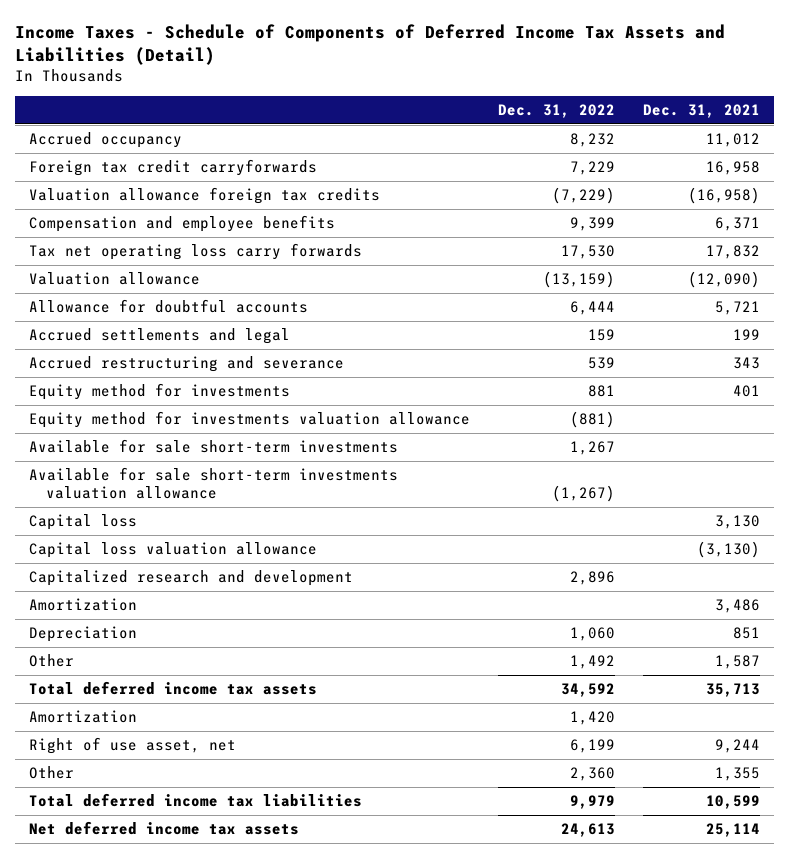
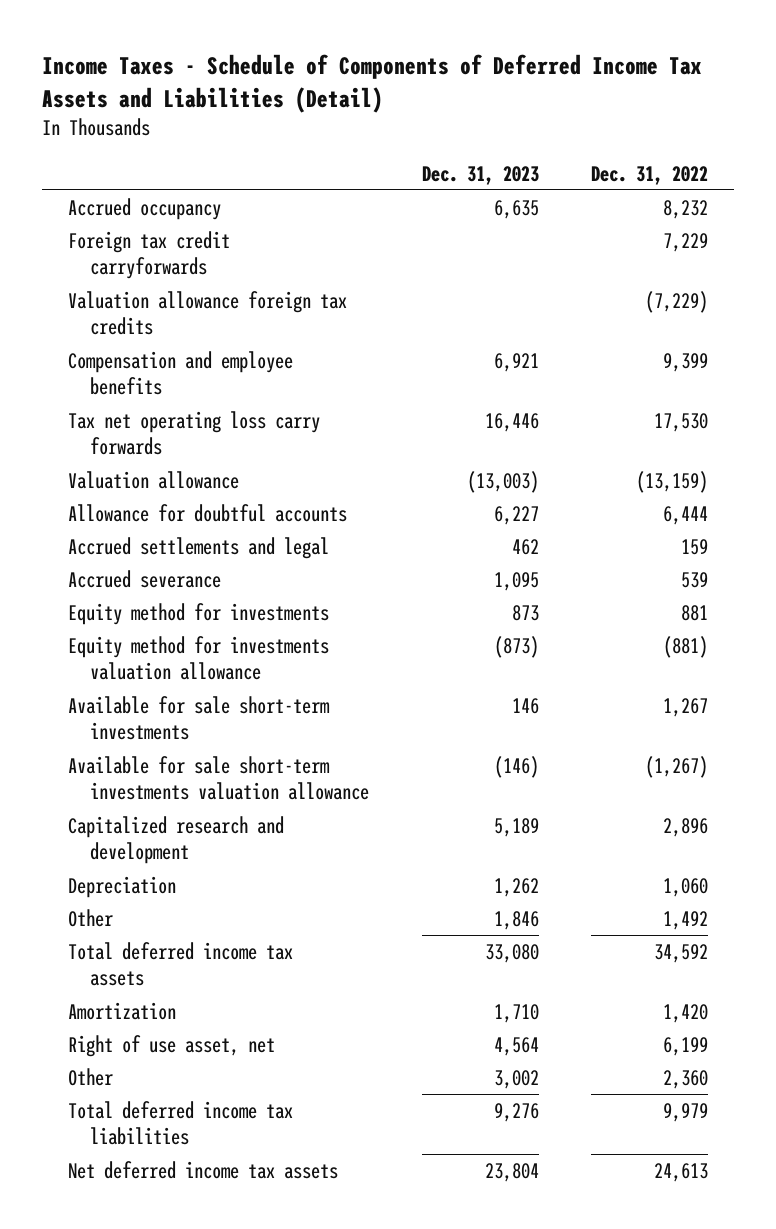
- | Dec. 31, 2022 | Dec. 31, 2021
+ | Dec. 31, 2023 | Dec. 31, 2022
- Accrued restructuring and severance | 539 | 343
+ Accrued severance | 1,095 | 539
- Capital loss | | 3,130
- Capital loss valuation allowance | | (3,130)
- Amortization | | 3,486

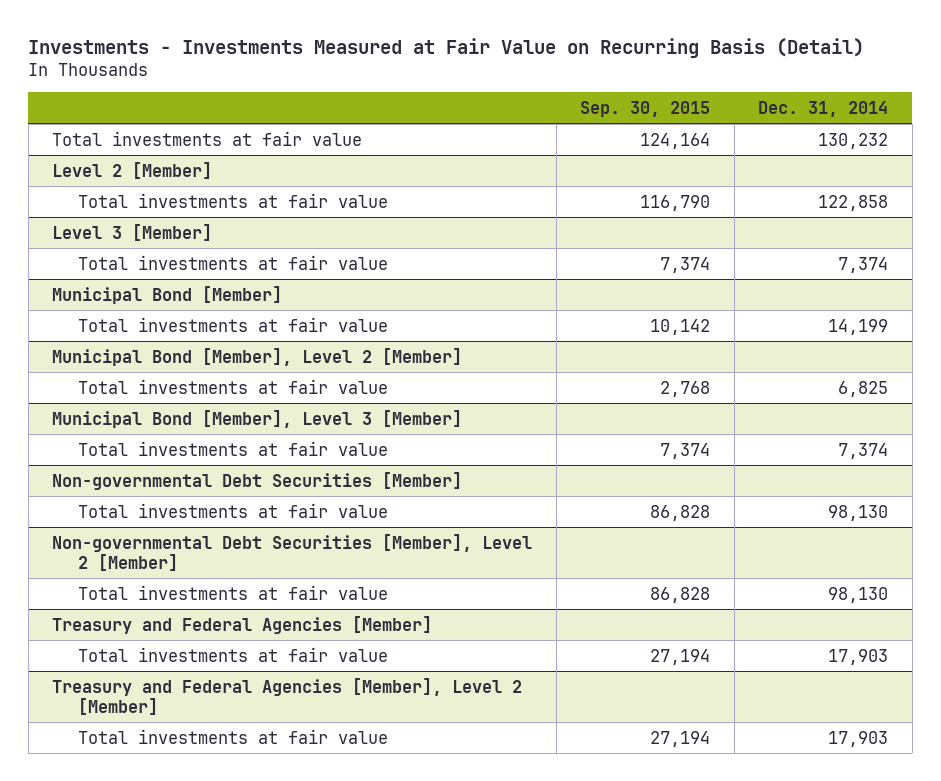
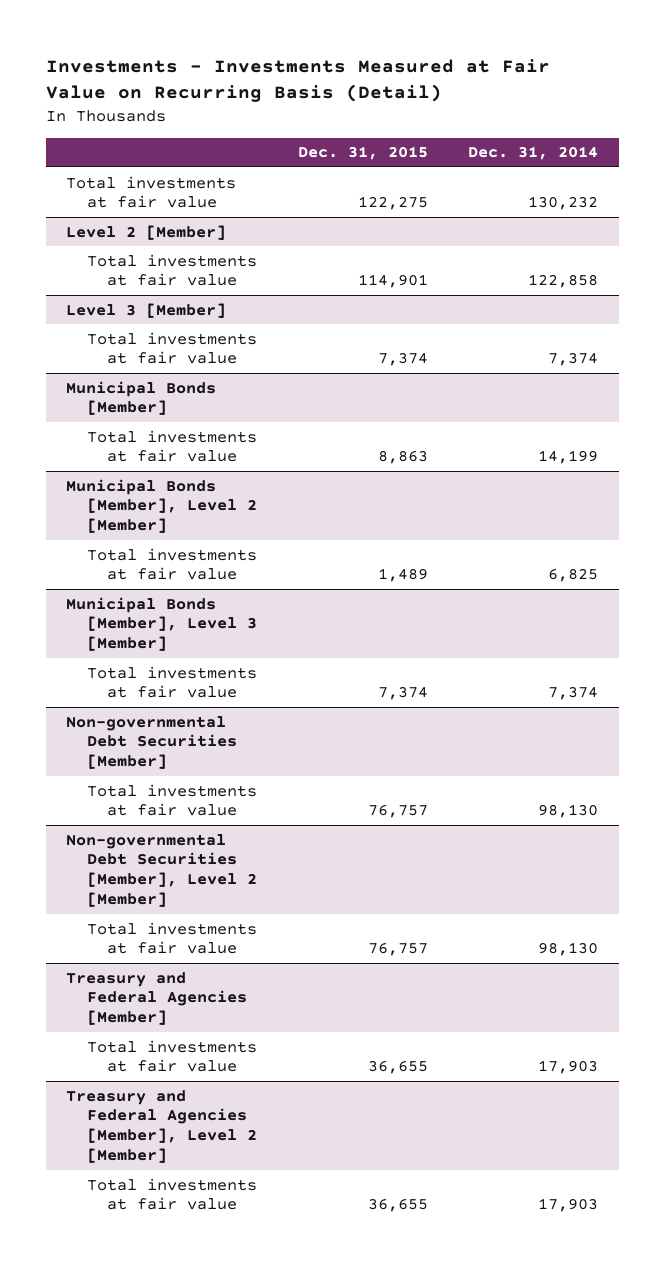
- | Sep. 30, 2015 | Dec. 31, 2014
+ | Dec. 31, 2015 | Dec. 31, 2014
- Municipal Bond [Member]
+ Municipal Bonds [Member]
- Municipal Bond [Member], Level 2 [Member]
+ Municipal Bonds [Member], Level 2 [Member]
- Municipal Bond [Member], Level 3 [Member]
+ Municipal Bonds [Member], Level 3 [Member]

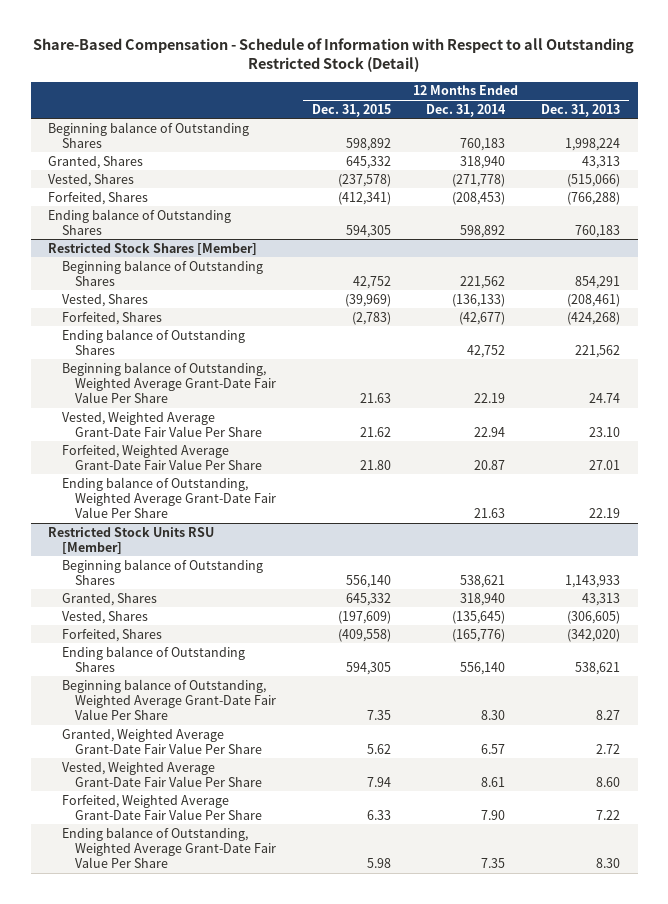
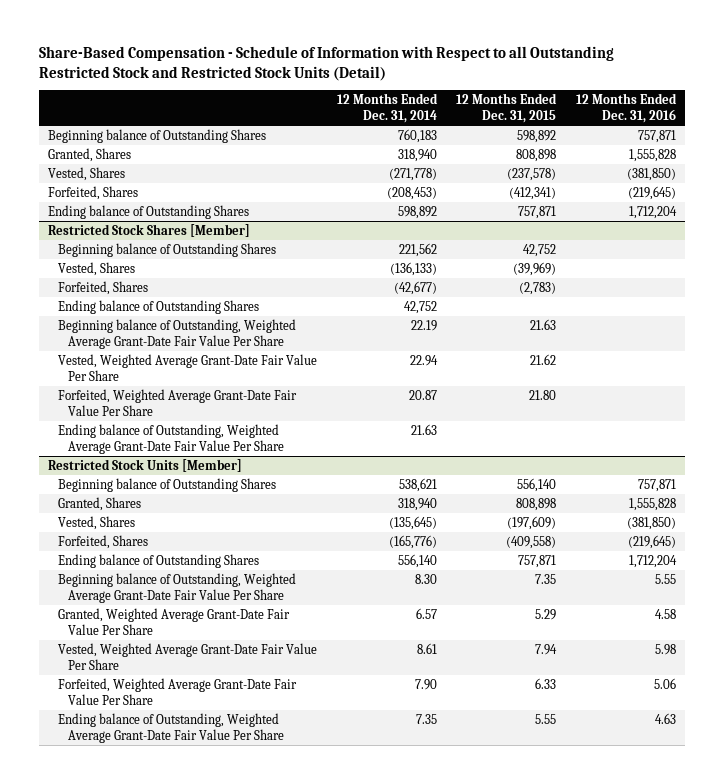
- Share-Based Compensation - Schedule of Information with Respect to all Outstanding Restricted Stock (Detail)
+ Share-Based Compensation - Schedule of Information with Respect to all Outstanding Restricted Stock and Restricted Stock Units (Detail)
- | 12 Months Ended Dec. 31, 2015 | 12 Months Ended Dec. 31, 2014 | 12 Months Ended Dec. 31, 2013
+ | 12 Months Ended Dec. 31, 2014 | 12 Months Ended Dec. 31, 2015 | 12 Months Ended Dec. 31, 2016
- Granted, Shares | 645,332 | 318,940 | 43,313
+ Granted, Shares | 318,940 | 808,898 | 1,555,828
- Ending balance of Outstanding Shares | 594,305 | 598,892 | 760,183
+ Ending balance of Outstanding Shares | 598,892 | 757,871 | 1,712,204
- Restricted Stock Units RSU [Member]
+ Restricted Stock Units [Member]
- Granted, Shares | 645,332 | 318,940 | 43,313
+ Granted, Shares | 318,940 | 808,898 | 1,555,828
- Ending balance of Outstanding Shares | 594,305 | 556,140 | 538,621
+ Ending balance of Outstanding Shares | 556,140 | 757,871 | 1,712,204
- Granted, Weighted Average Grant-Date Fair Value Per Share | 5.62 | 6.57 | 2.72
+ Granted, Weighted Average Grant-Date Fair Value Per Share | 6.57 | 5.29 | 4.58
- Ending balance of Outstanding, Weighted Average Grant-Date Fair Value Per Share | 5.98 | 7.35 | 8.30
+ Ending balance of Outstanding, Weighted Average Grant-Date Fair Value Per Share | 7.35 | 5.55 | 4.63

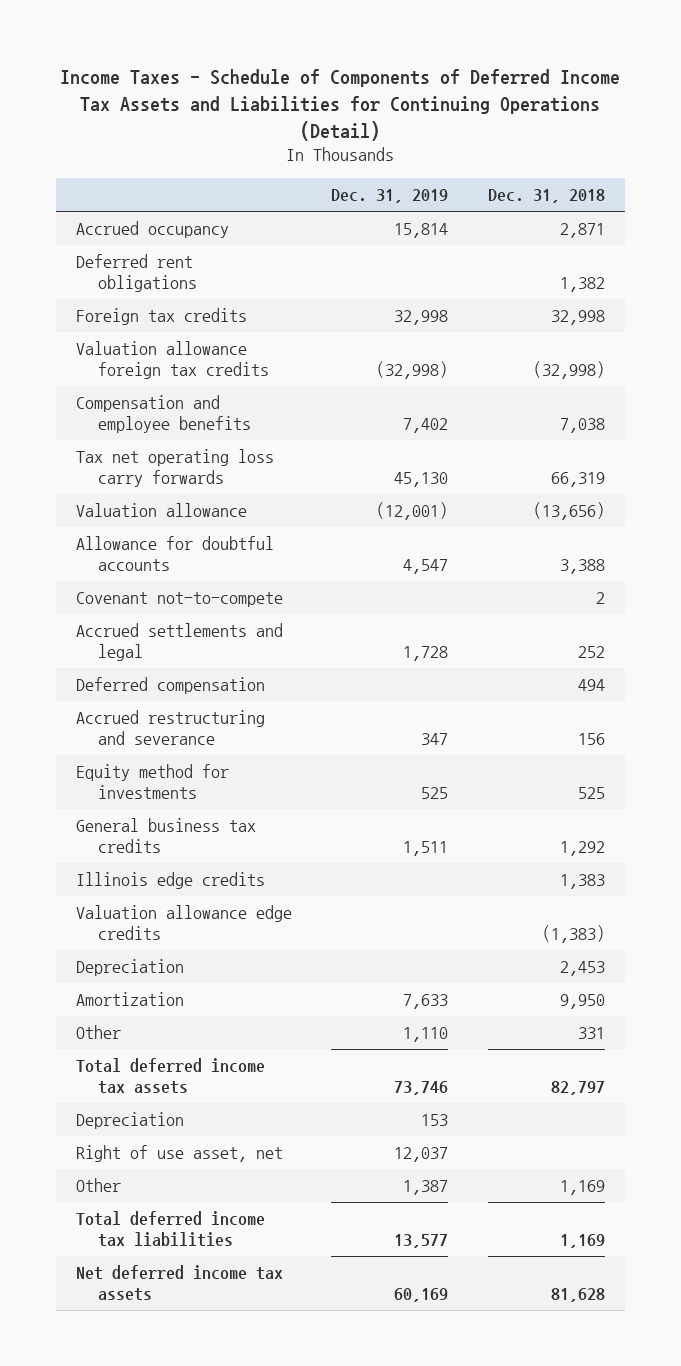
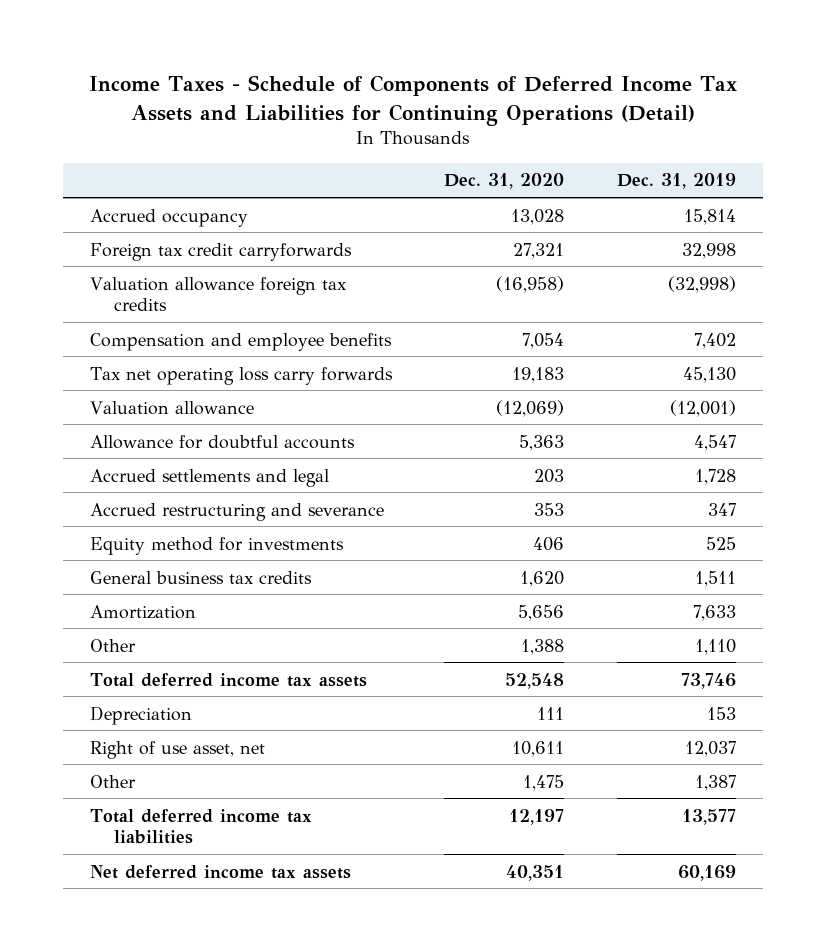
- | Dec. 31, 2019 | Dec. 31, 2018
+ | Dec. 31, 2020 | Dec. 31, 2019
- Deferred rent obligations | | 1,382
- Foreign tax credits | 32,998 | 32,998
+ Foreign tax credit carryforwards | 27,321 | 32,998
- Covenant not-to-compete | | 2
- Deferred compensation | | 494
- Illinois edge credits | | 1,383
- Valuation allowance edge credits | | (1,383)
- Depreciation | | 2,453

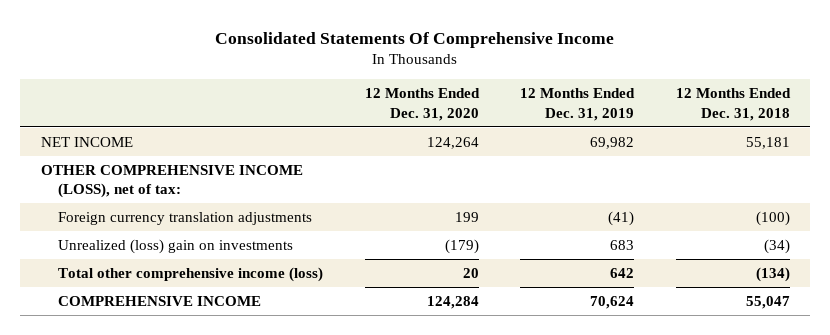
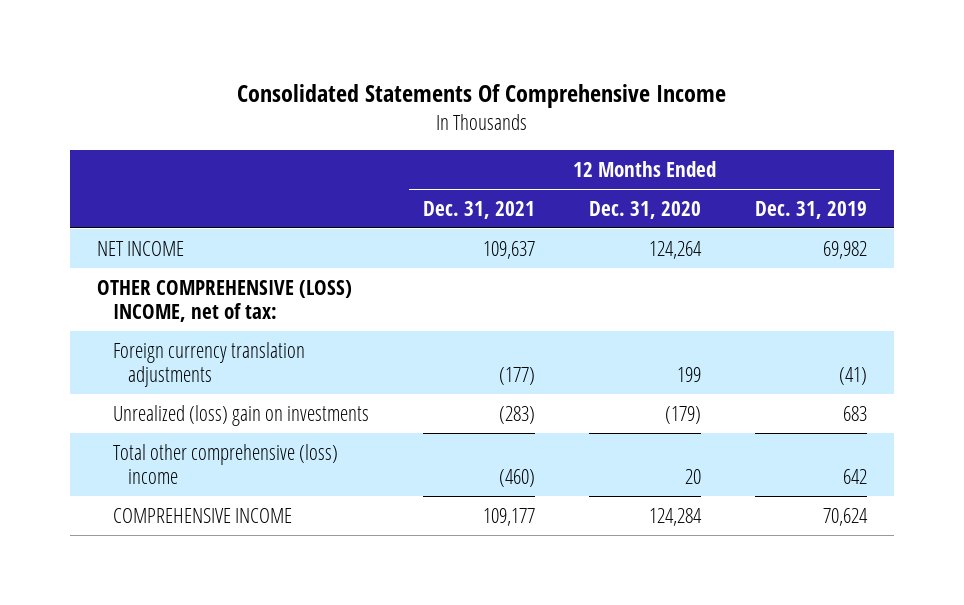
- | 12 Months Ended Dec. 31, 2020 | 12 Months Ended Dec. 31, 2019 | 12 Months Ended Dec. 31, 2018
+ | 12 Months Ended Dec. 31, 2021 | 12 Months Ended Dec. 31, 2020 | 12 Months Ended Dec. 31, 2019
- OTHER COMPREHENSIVE INCOME (LOSS), net of tax:
+ OTHER COMPREHENSIVE (LOSS) INCOME, net of tax:
- Total other comprehensive income (loss) | 20 | 642 | (134)
+ Total other comprehensive (loss) income | (460) | 20 | 642

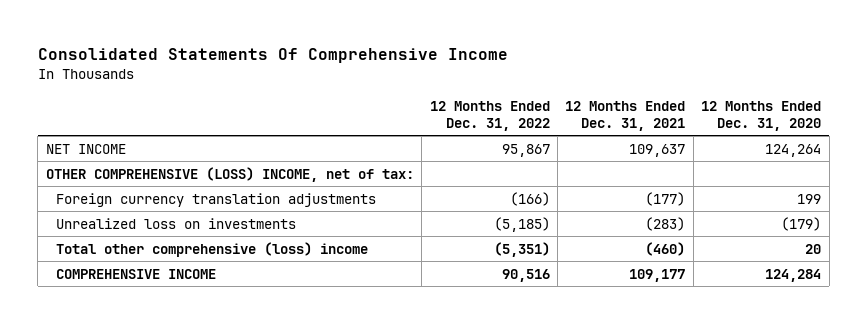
- | 12 Months Ended Dec. 31, 2021 | 12 Months Ended Dec. 31, 2020 | 12 Months Ended Dec. 31, 2019
+ | 12 Months Ended Dec. 31, 2022 | 12 Months Ended Dec. 31, 2021 | 12 Months Ended Dec. 31, 2020
- Unrealized (loss) gain on investments | (283) | (179) | 683
+ Unrealized loss on investments | (5,185) | (283) | (179)

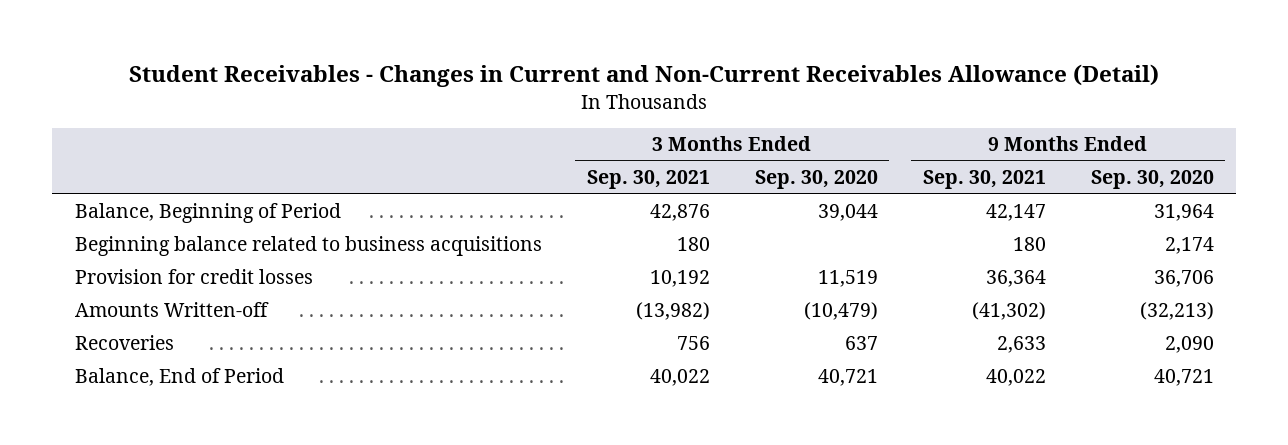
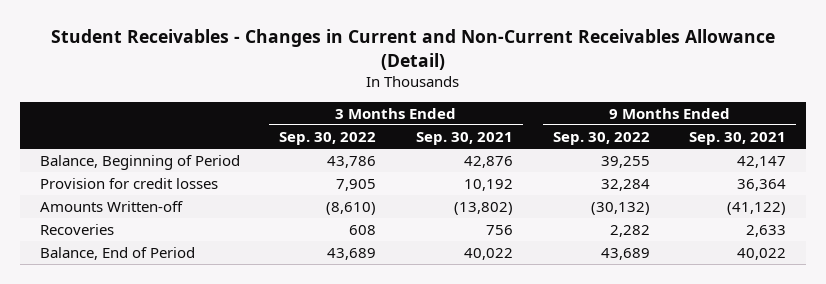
- | 3 Months Ended Sep. 30, 2021 | 3 Months Ended Sep. 30, 2020 | 9 Months Ended Sep. 30, 2021 | 9 Months Ended Sep. 30, 2020
+ | 3 Months Ended Sep. 30, 2022 | 3 Months Ended Sep. 30, 2021 | 9 Months Ended Sep. 30, 2022 | 9 Months Ended Sep. 30, 2021
- Beginning balance related to business acquisitions | 180 | | 180 | 2,174
- Amounts Written-off | (13,982) | (10,479) | (41,302) | (32,213)
+ Amounts Written-off | (8,610) | (13,802) | (30,132) | (41,122)

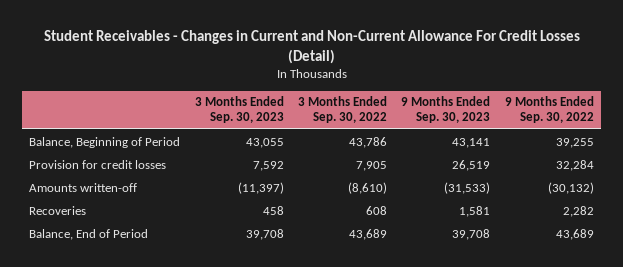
- Student Receivables - Changes in Current and Non-Current Receivables Allowance (Detail)
+ Student Receivables - Changes in Current and Non-Current Allowance For Credit Losses (Detail)
- | 3 Months Ended Sep. 30, 2022 | 3 Months Ended Sep. 30, 2021 | 9 Months Ended Sep. 30, 2022 | 9 Months Ended Sep. 30, 2021
+ | 3 Months Ended Sep. 30, 2023 | 3 Months Ended Sep. 30, 2022 | 9 Months Ended Sep. 30, 2023 | 9 Months Ended Sep. 30, 2022
- Amounts Written-off | (8,610) | (13,802) | (30,132) | (41,122)
+ Amounts written-off | (11,397) | (8,610) | (31,533) | (30,132)

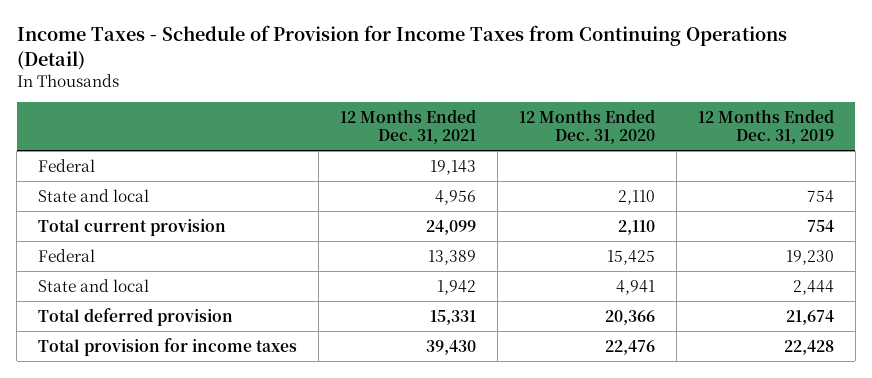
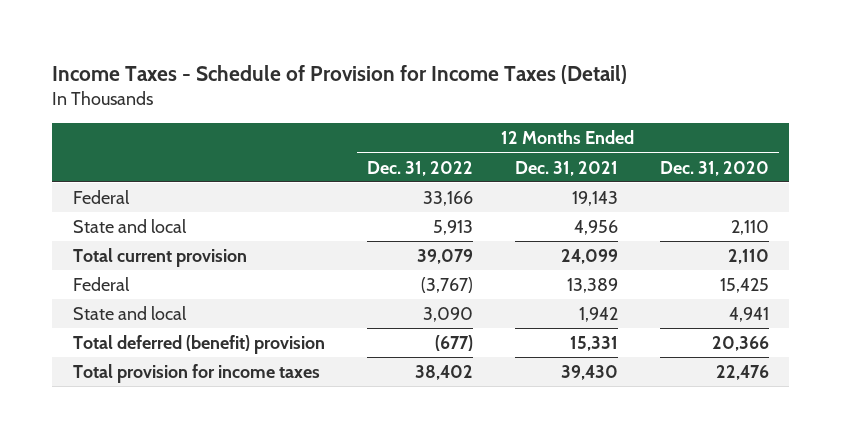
- Income Taxes - Schedule of Provision for Income Taxes from Continuing Operations (Detail)
+ Income Taxes - Schedule of Provision for Income Taxes (Detail)
- | 12 Months Ended Dec. 31, 2021 | 12 Months Ended Dec. 31, 2020 | 12 Months Ended Dec. 31, 2019
+ | 12 Months Ended Dec. 31, 2022 | 12 Months Ended Dec. 31, 2021 | 12 Months Ended Dec. 31, 2020
- Total deferred provision | 15,331 | 20,366 | 21,674
+ Total deferred (benefit) provision | (677) | 15,331 | 20,366

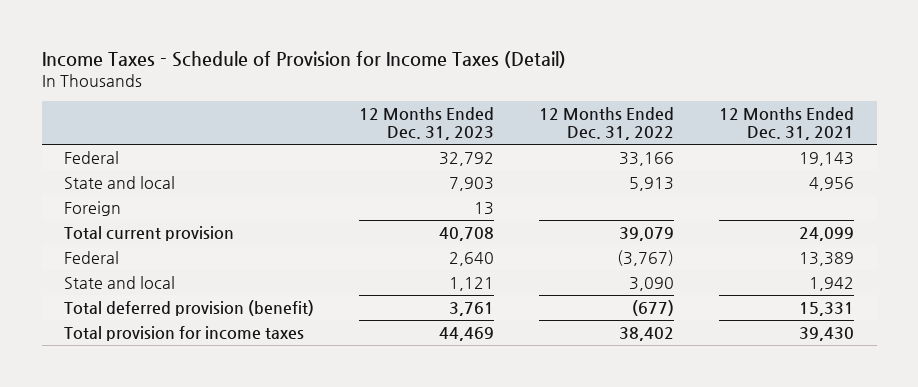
- | 12 Months Ended Dec. 31, 2022 | 12 Months Ended Dec. 31, 2021 | 12 Months Ended Dec. 31, 2020
+ | 12 Months Ended Dec. 31, 2023 | 12 Months Ended Dec. 31, 2022 | 12 Months Ended Dec. 31, 2021
+ Foreign | 13 | |
- Total deferred (benefit) provision | (677) | 15,331 | 20,366
+ Total deferred provision (benefit) | 3,761 | (677) | 15,331

